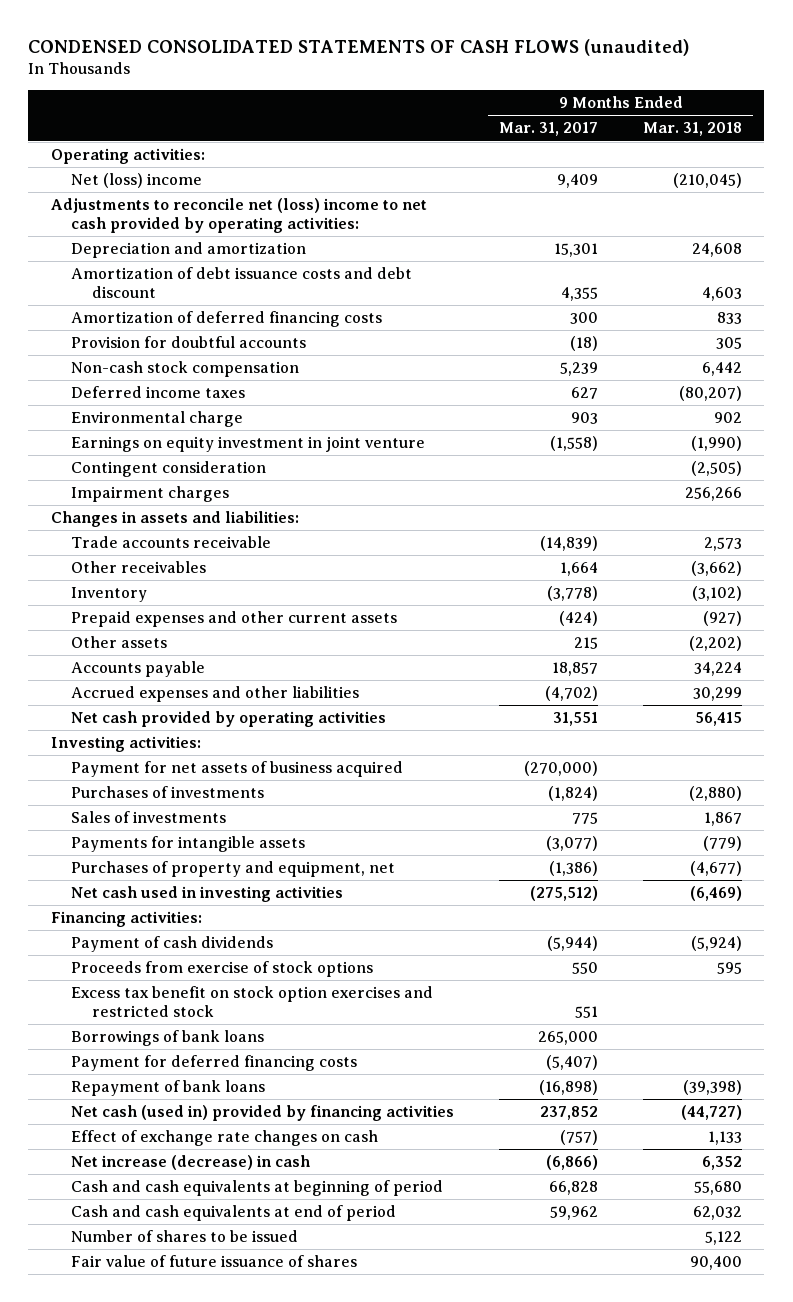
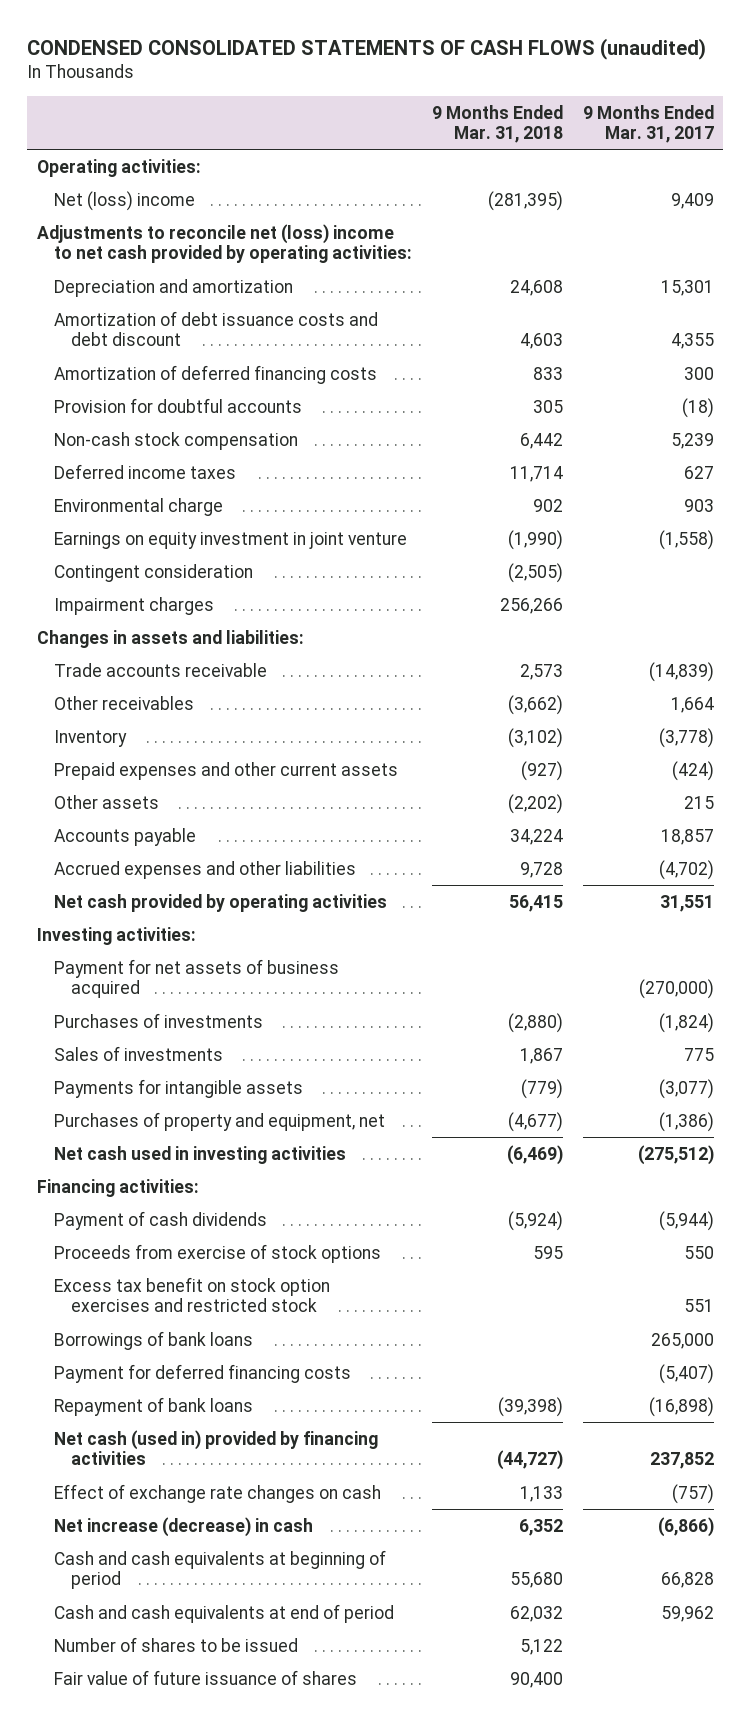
- | 9 Months Ended Mar. 31, 2017 | 9 Months Ended Mar. 31, 2018
+ | 9 Months Ended Mar. 31, 2018 | 9 Months Ended Mar. 31, 2017
- Net (loss) income | 9,409 | (210,045)
+ Net (loss) income | (281,395) | 9,409
- Deferred income taxes | 627 | (80,207)
+ Deferred income taxes | 11,714 | 627
- Accrued expenses and other liabilities | (4,702) | 30,299
+ Accrued expenses and other liabilities | 9,728 | (4,702)

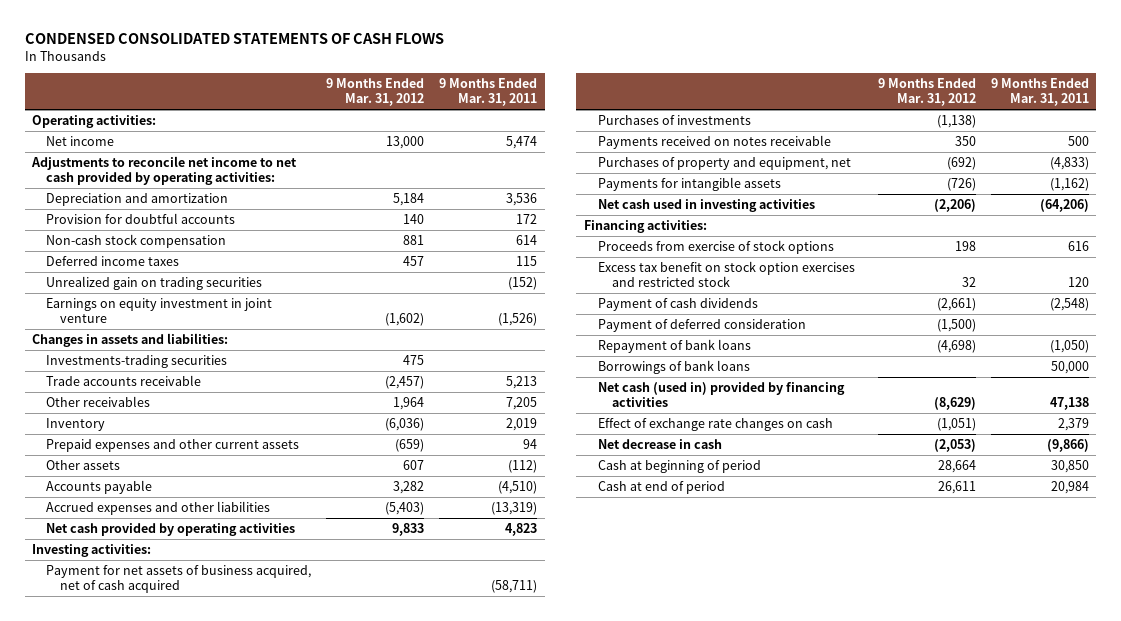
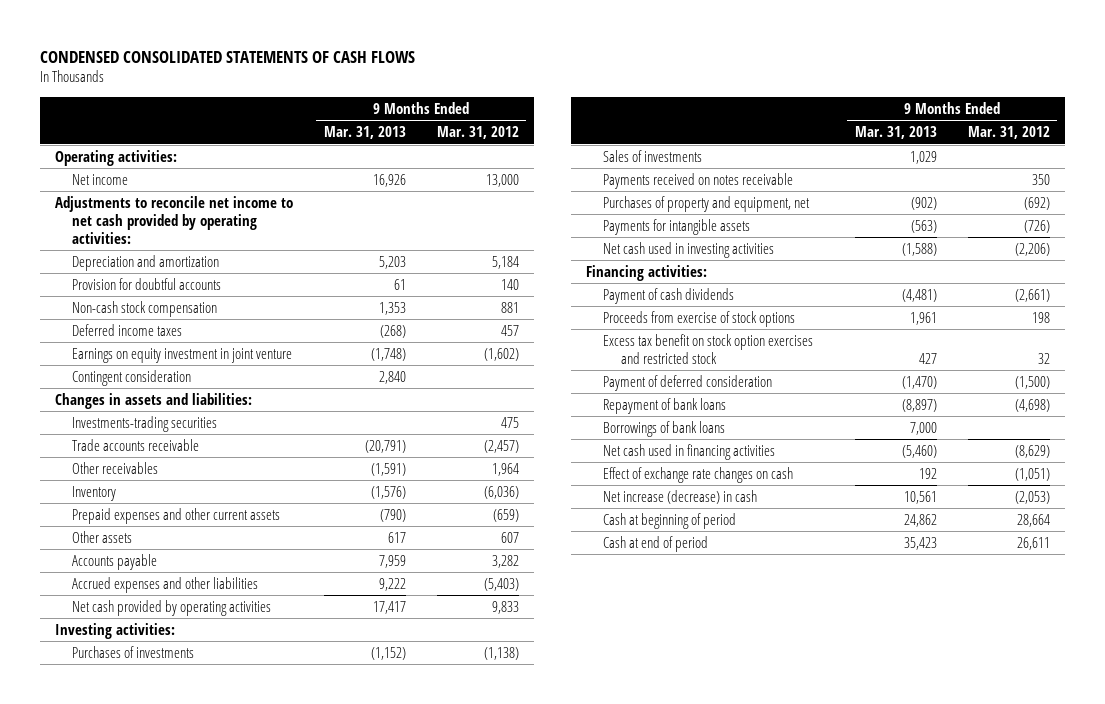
- | 9 Months Ended Mar. 31, 2012 | 9 Months Ended Mar. 31, 2011
+ | 9 Months Ended Mar. 31, 2013 | 9 Months Ended Mar. 31, 2012
- Unrealized gain on trading securities | | (152)
+ Contingent consideration | 2,840 |
- Payment for net assets of business acquired, net of cash acquired | | (58,711)
+ Sales of investments | 1,029 |
moved up: Payment of cash dividends | (4,481) | (2,661)
- Net cash (used in) provided by financing activities | (8,629) | 47,138
+ Net cash used in financing activities | (5,460) | (8,629)
- Net decrease in cash | (2,053) | (9,866)
+ Net increase (decrease) in cash | 10,561 | (2,053)

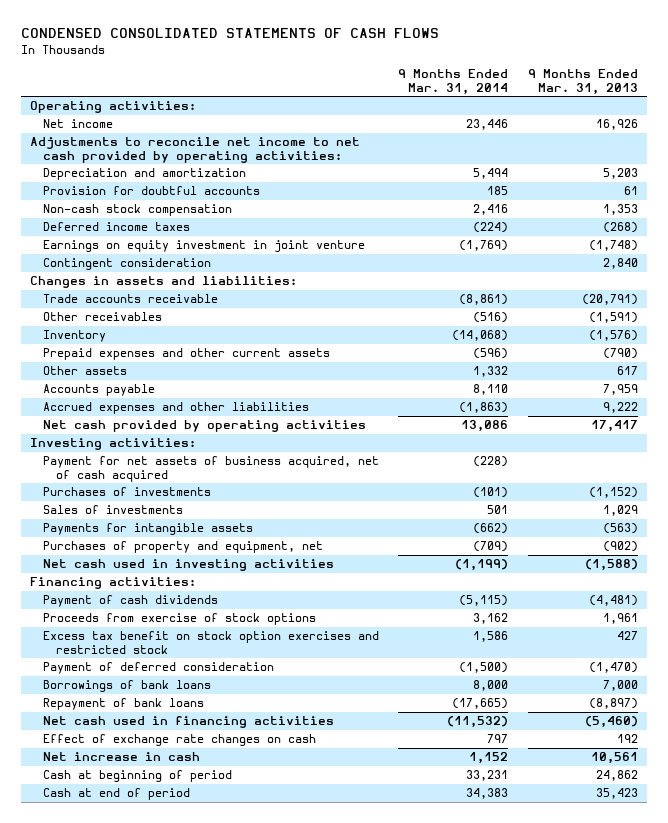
- | 9 Months Ended Mar. 31, 2013 | 9 Months Ended Mar. 31, 2012
+ | 9 Months Ended Mar. 31, 2014 | 9 Months Ended Mar. 31, 2013
- Investments-trading securities | | 475
+ Payment for net assets of business acquired, net of cash acquired | (228) |
- Payments received on notes receivable | | 350
moved down: Purchases of property and equipment, net | (709) | (902)
moved down: Repayment of bank loans | (17,665) | (8,897)
- Net increase (decrease) in cash | 10,561 | (2,053)
+ Net increase in cash | 1,152 | 10,561

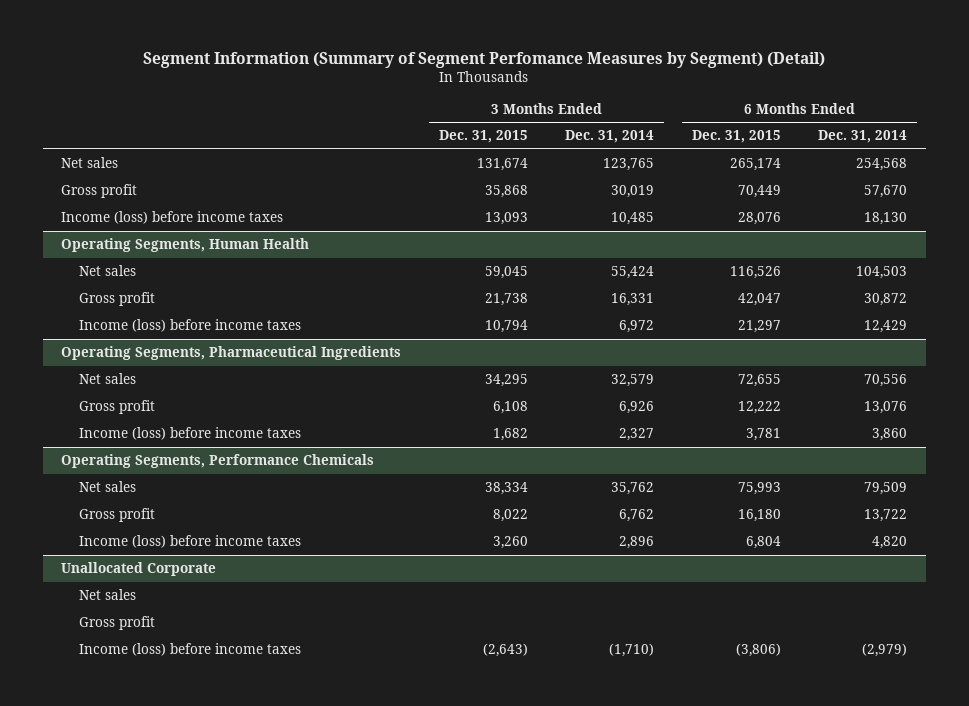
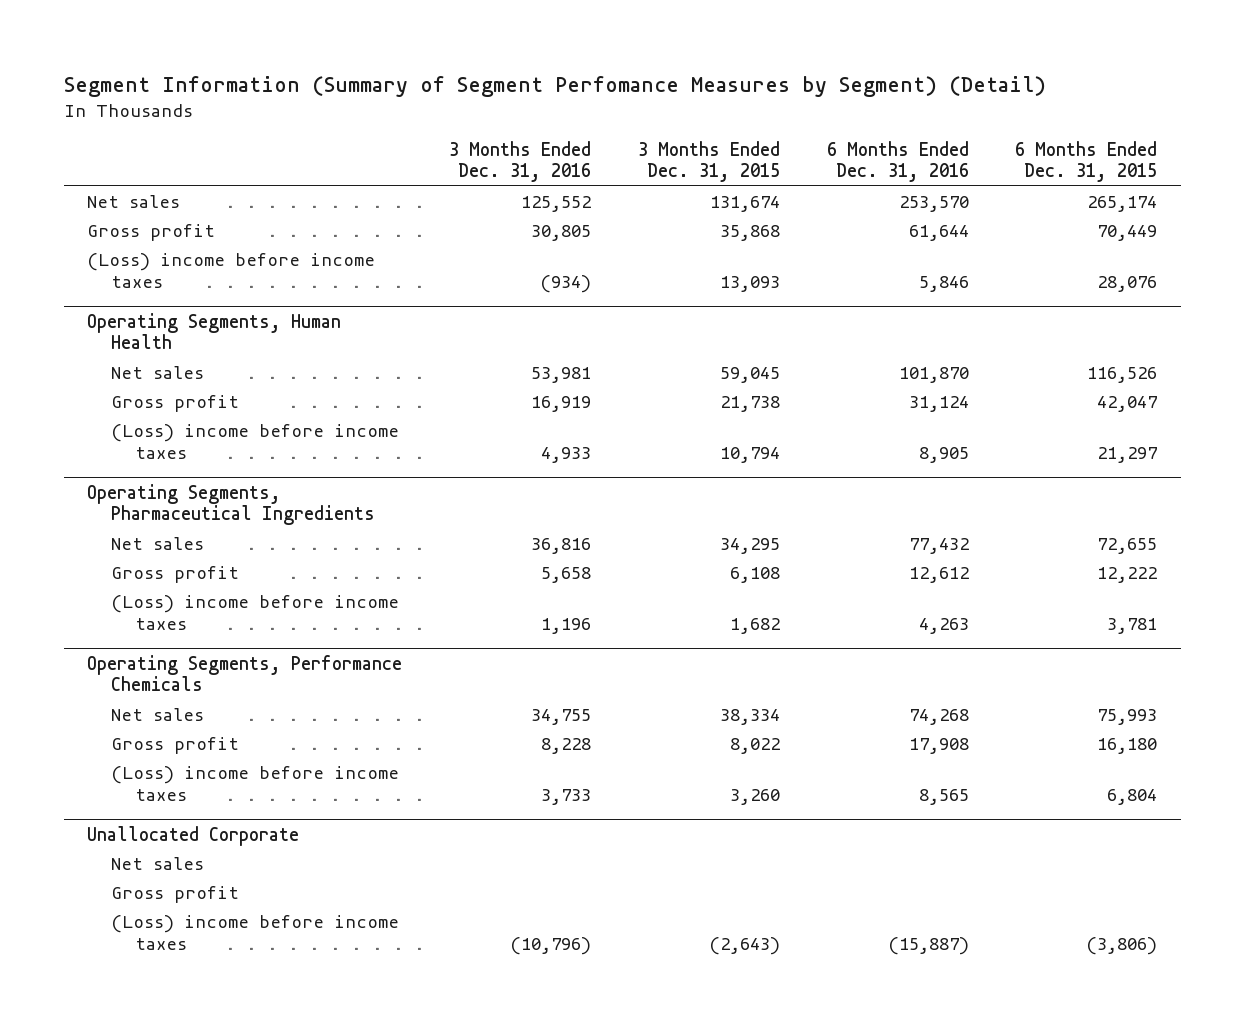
- | 3 Months Ended Dec. 31, 2015 | 3 Months Ended Dec. 31, 2014 | 6 Months Ended Dec. 31, 2015 | 6 Months Ended Dec. 31, 2014
+ | 3 Months Ended Dec. 31, 2016 | 3 Months Ended Dec. 31, 2015 | 6 Months Ended Dec. 31, 2016 | 6 Months Ended Dec. 31, 2015
- Income (loss) before income taxes | 13,093 | 10,485 | 28,076 | 18,130
+ (Loss) income before income taxes | (934) | 13,093 | 5,846 | 28,076
@ Operating Segments, Human Health
- Income (loss) before income taxes | 10,794 | 6,972 | 21,297 | 12,429
+ (Loss) income before income taxes | 4,933 | 10,794 | 8,905 | 21,297
@ Operating Segments, Pharmaceutical Ingredients
- Income (loss) before income taxes | 1,682 | 2,327 | 3,781 | 3,860
+ (Loss) income before income taxes | 1,196 | 1,682 | 4,263 | 3,781
@ Operating Segments, Performance Chemicals
- Income (loss) before income taxes | 3,260 | 2,896 | 6,804 | 4,820
+ (Loss) income before income taxes | 3,733 | 3,260 | 8,565 | 6,804
@ Unallocated Corporate
- Income (loss) before income taxes | (2,643) | (1,710) | (3,806) | (2,979)
+ (Loss) income before income taxes | (10,796) | (2,643) | (15,887) | (3,806)

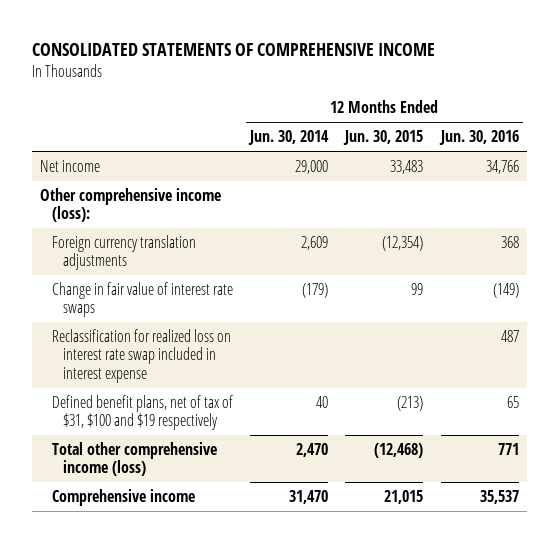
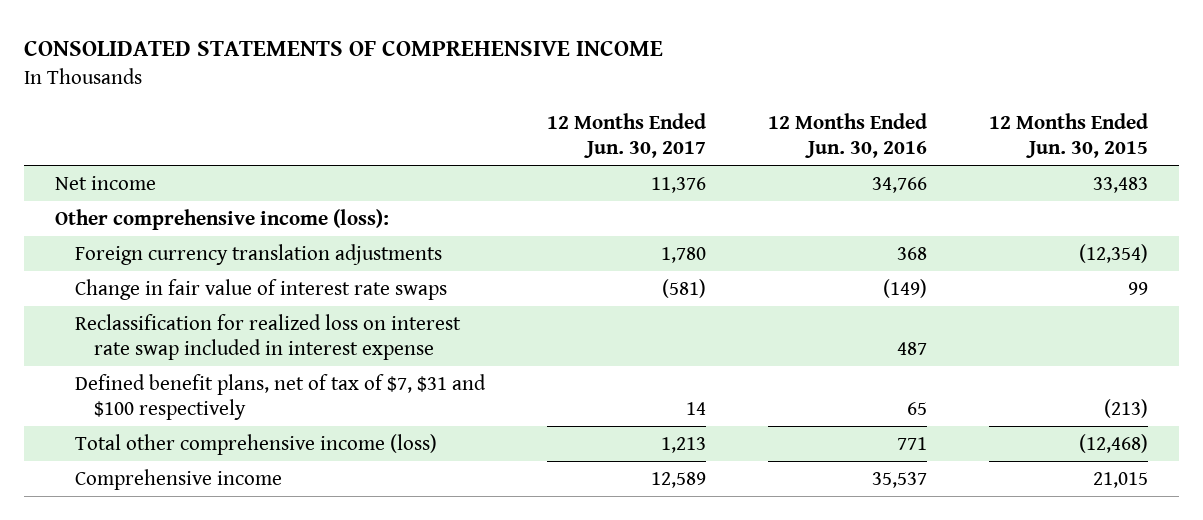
- | 12 Months Ended Jun. 30, 2014 | 12 Months Ended Jun. 30, 2015 | 12 Months Ended Jun. 30, 2016
+ | 12 Months Ended Jun. 30, 2017 | 12 Months Ended Jun. 30, 2016 | 12 Months Ended Jun. 30, 2015
- Defined benefit plans, net of tax of $31, $100 and $19 respectively | 40 | (213) | 65
+ Defined benefit plans, net of tax of $7, $31 and $100 respectively | 14 | 65 | (213)

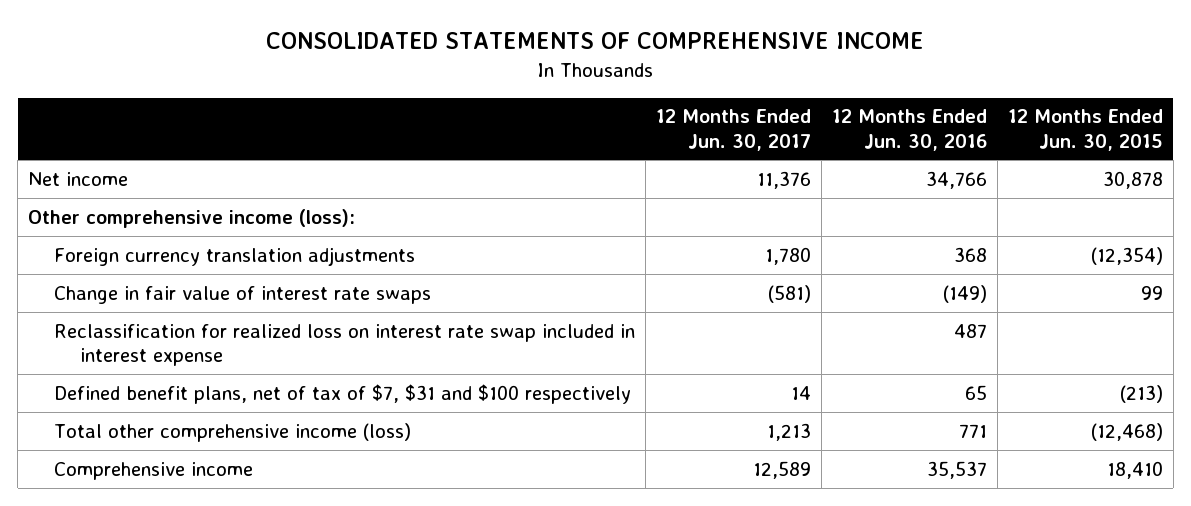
- Net income | 11,376 | 34,766 | 33,483
+ Net income | 11,376 | 34,766 | 30,878
- Comprehensive income | 12,589 | 35,537 | 21,015
+ Comprehensive income | 12,589 | 35,537 | 18,410

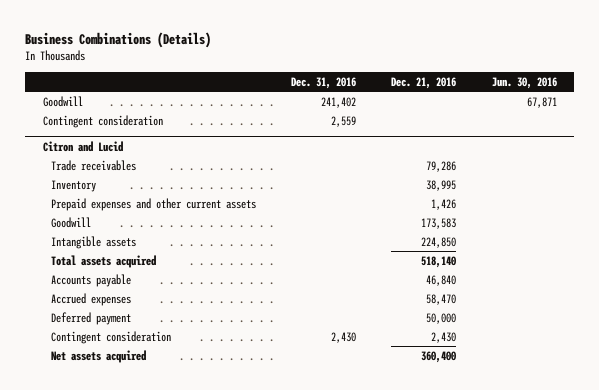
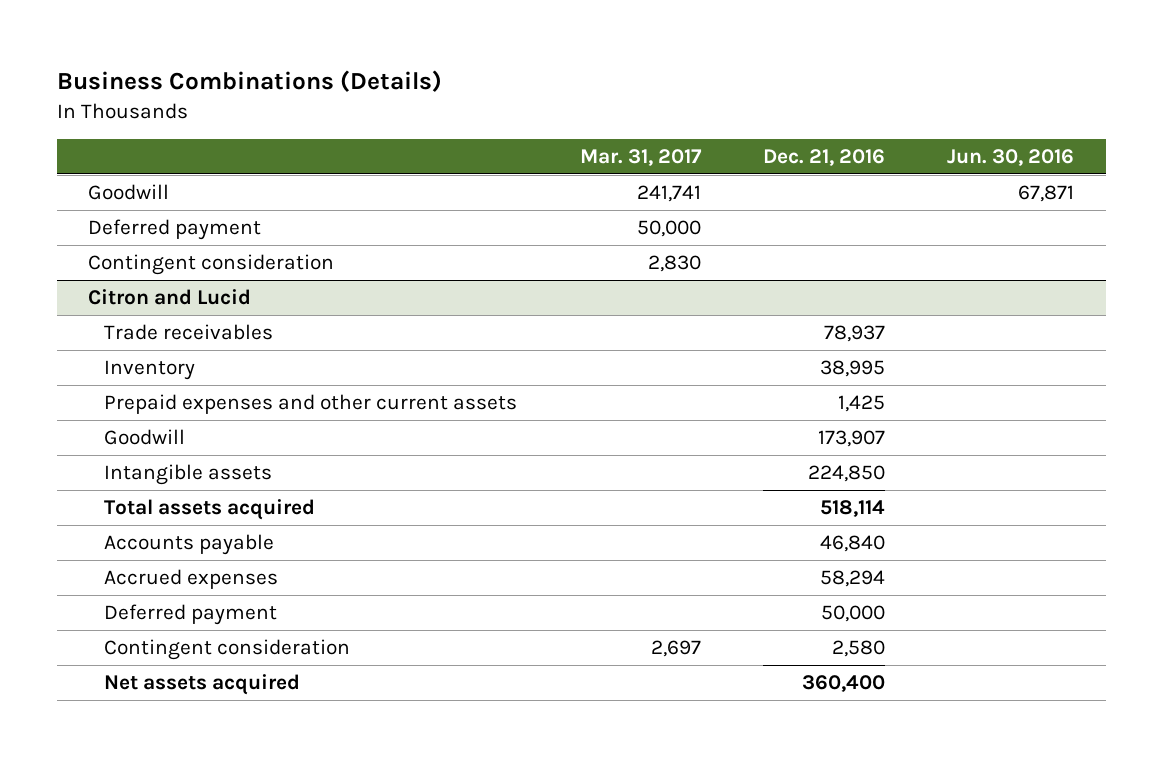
- | Dec. 31, 2016 | Dec. 21, 2016 | Jun. 30, 2016
+ | Mar. 31, 2017 | Dec. 21, 2016 | Jun. 30, 2016
+ Deferred payment | 50,000 | |
@ Citron and Lucid
- Trade receivables | | 79,286 |
+ Trade receivables | | 78,937 |
- Prepaid expenses and other current assets | | 1,426 |
- Goodwill | | 173,583 |
+ Prepaid expenses and other current assets | | 1,425 |
+ Goodwill | | 173,907 |
- Total assets acquired | | 518,140 |
+ Total assets acquired | | 518,114 |
- Accrued expenses | | 58,470 |
+ Accrued expenses | | 58,294 |
- Contingent consideration | 2,430 | 2,430 |
+ Contingent consideration | 2,697 | 2,580 |

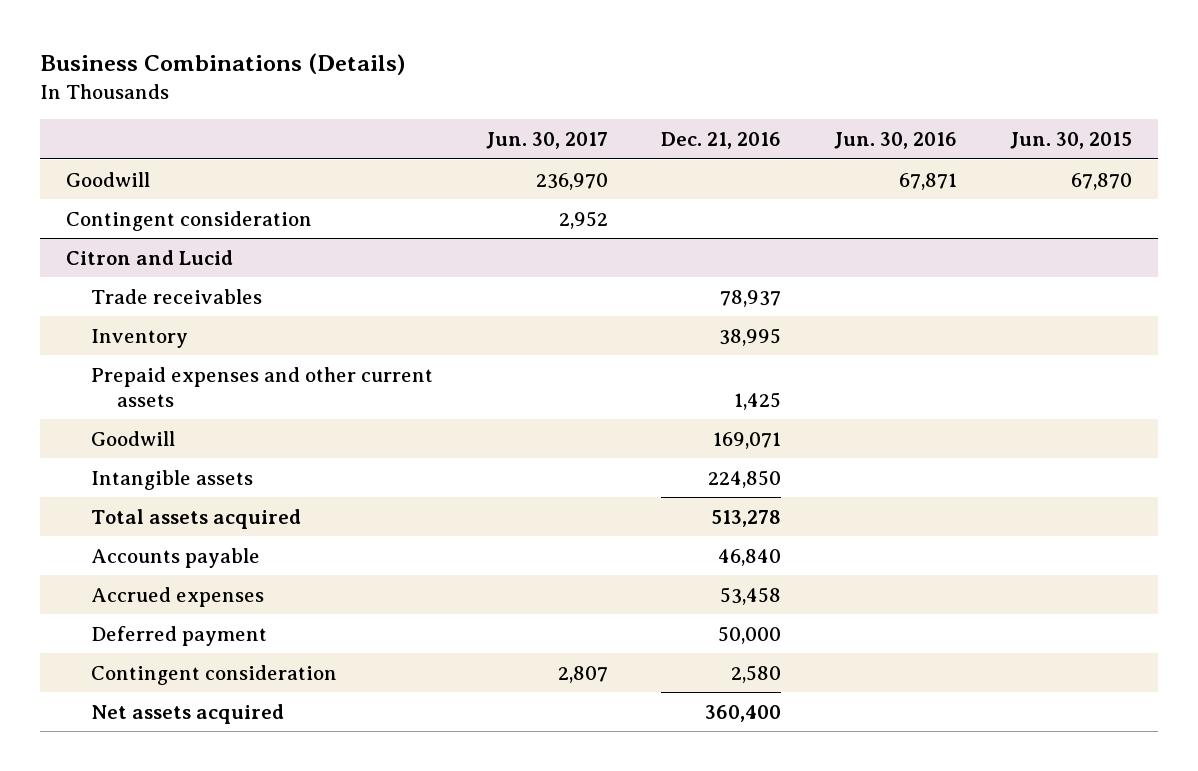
- | Mar. 31, 2017 | Dec. 21, 2016 | Jun. 30, 2016
+ | Jun. 30, 2017 | Dec. 21, 2016 | Jun. 30, 2016 | Jun. 30, 2015
- Deferred payment | 50,000 | |
@ Citron and Lucid
- Goodwill | | 173,907 |
+ Goodwill | | 169,071 | |
- Total assets acquired | | 518,114 |
+ Total assets acquired | | 513,278 | |
- Accrued expenses | | 58,294 |
+ Accrued expenses | | 53,458 | |

